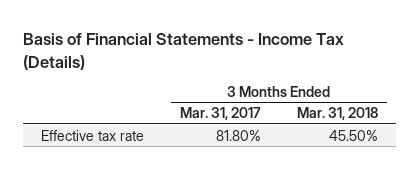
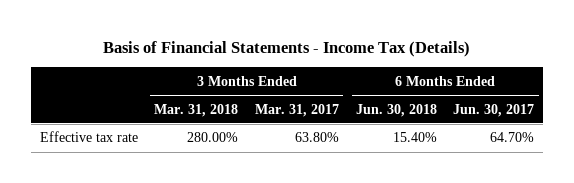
- | 3 Months Ended Mar. 31, 2017 | 3 Months Ended Mar. 31, 2018
+ | 3 Months Ended Mar. 31, 2018 | 3 Months Ended Mar. 31, 2017 | 6 Months Ended Jun. 30, 2018 | 6 Months Ended Jun. 30, 2017
- Effective tax rate | 81.80% | 45.50%
+ Effective tax rate | 280.00% | 63.80% | 15.40% | 64.70%

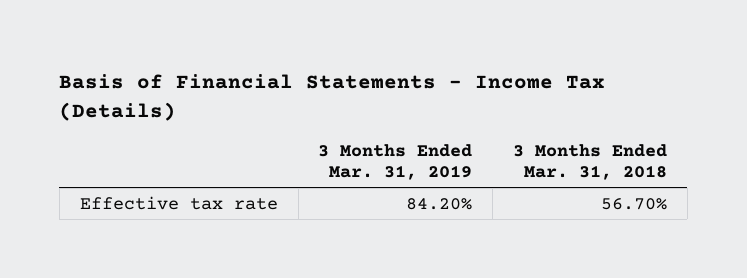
- | 3 Months Ended Mar. 31, 2018 | 3 Months Ended Mar. 31, 2017 | 6 Months Ended Jun. 30, 2018 | 6 Months Ended Jun. 30, 2017
+ | 3 Months Ended Mar. 31, 2019 | 3 Months Ended Mar. 31, 2018
- Effective tax rate | 280.00% | 63.80% | 15.40% | 64.70%
+ Effective tax rate | 84.20% | 56.70%

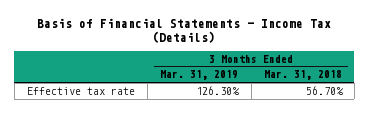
- Effective tax rate | 84.20% | 56.70%
+ Effective tax rate | 126.30% | 56.70%

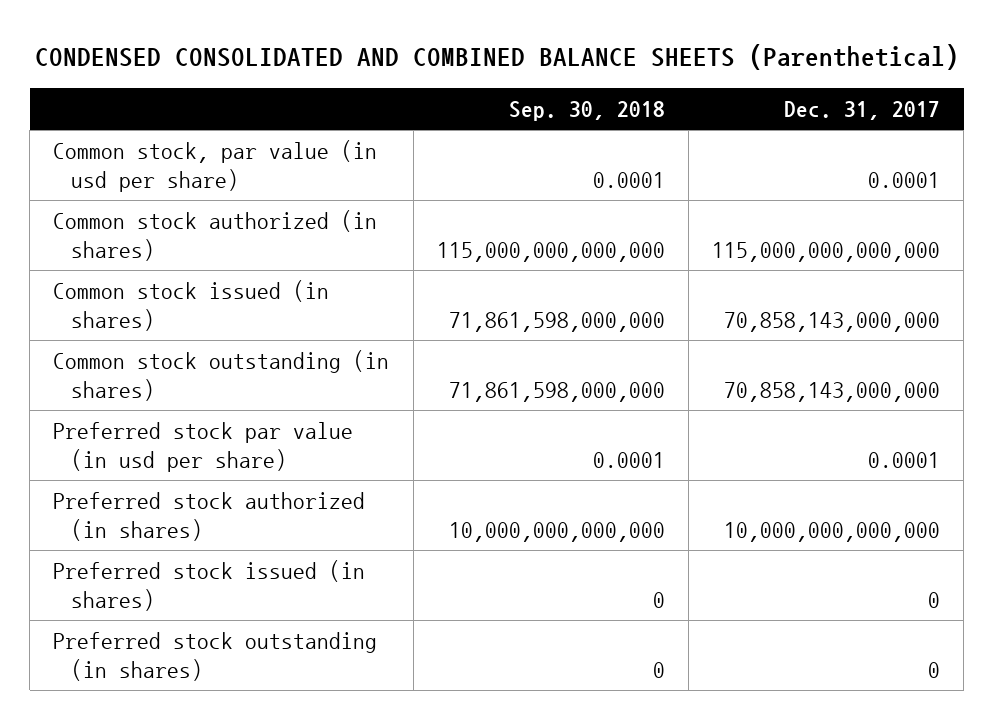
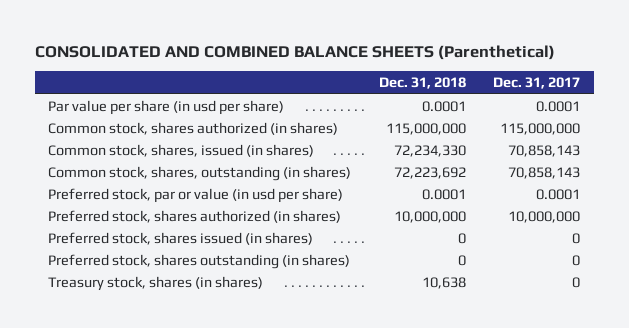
- CONDENSED CONSOLIDATED AND COMBINED BALANCE SHEETS (Parenthetical)
+ CONSOLIDATED AND COMBINED BALANCE SHEETS (Parenthetical)
- | Sep. 30, 2018 | Dec. 31, 2017
+ | Dec. 31, 2018 | Dec. 31, 2017
- Common stock, par value (in usd per share) | 0.0001 | 0.0001
- Common stock authorized (in shares) | 115,000,000,000,000 | 115,000,000,000,000
- Common stock issued (in shares) | 71,861,598,000,000 | 70,858,143,000,000
- Common stock outstanding (in shares) | 71,861,598,000,000 | 70,858,143,000,000
- Preferred stock par value (in usd per share) | 0.0001 | 0.0001
- Preferred stock authorized (in shares) | 10,000,000,000,000 | 10,000,000,000,000
- Preferred stock issued (in shares) | 0 | 0
- Preferred stock outstanding (in shares) | 0 | 0
+ Par value per share (in usd per share) | 0.0001 | 0.0001
+ Common stock, shares authorized (in shares) | 115,000,000 | 115,000,000
+ Common stock, shares, issued (in shares) | 72,234,330 | 70,858,143
+ Common stock, shares, outstanding (in shares) | 72,223,692 | 70,858,143
+ Preferred stock, par or value (in usd per share) | 0.0001 | 0.0001
+ Preferred stock, shares authorized (in shares) | 10,000,000 | 10,000,000
+ Preferred stock, shares issued (in shares) | 0 | 0
+ Preferred stock, shares outstanding (in shares) | 0 | 0
+ Treasury stock, shares (in shares) | 10,638 | 0

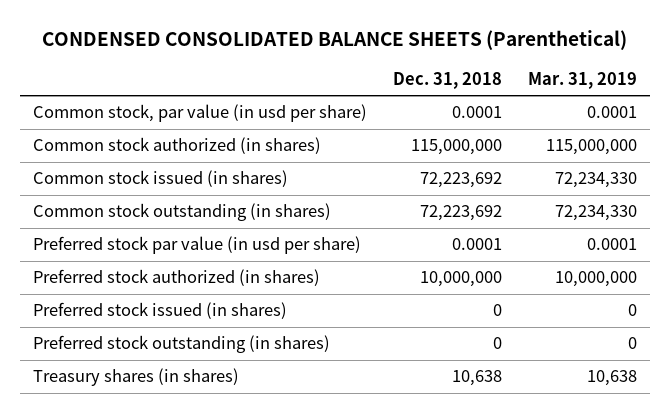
- CONSOLIDATED AND COMBINED BALANCE SHEETS (Parenthetical)
+ CONDENSED CONSOLIDATED BALANCE SHEETS (Parenthetical)
- | Dec. 31, 2018 | Dec. 31, 2017
+ | Dec. 31, 2018 | Mar. 31, 2019
- Par value per share (in usd per share) | 0.0001 | 0.0001
- Common stock, shares authorized (in shares) | 115,000,000 | 115,000,000
- Common stock, shares, issued (in shares) | 72,234,330 | 70,858,143
- Common stock, shares, outstanding (in shares) | 72,223,692 | 70,858,143
- Preferred stock, par or value (in usd per share) | 0.0001 | 0.0001
- Preferred stock, shares authorized (in shares) | 10,000,000 | 10,000,000
- Preferred stock, shares issued (in shares) | 0 | 0
- Preferred stock, shares outstanding (in shares) | 0 | 0
- Treasury stock, shares (in shares) | 10,638 | 0
+ Common stock, par value (in usd per share) | 0.0001 | 0.0001
+ Common stock authorized (in shares) | 115,000,000 | 115,000,000
+ Common stock issued (in shares) | 72,223,692 | 72,234,330
+ Common stock outstanding (in shares) | 72,223,692 | 72,234,330
+ Preferred stock par value (in usd per share) | 0.0001 | 0.0001
+ Preferred stock authorized (in shares) | 10,000,000 | 10,000,000
+ Preferred stock issued (in shares) | 0 | 0
+ Preferred stock outstanding (in shares) | 0 | 0
+ Treasury shares (in shares) | 10,638 | 10,638

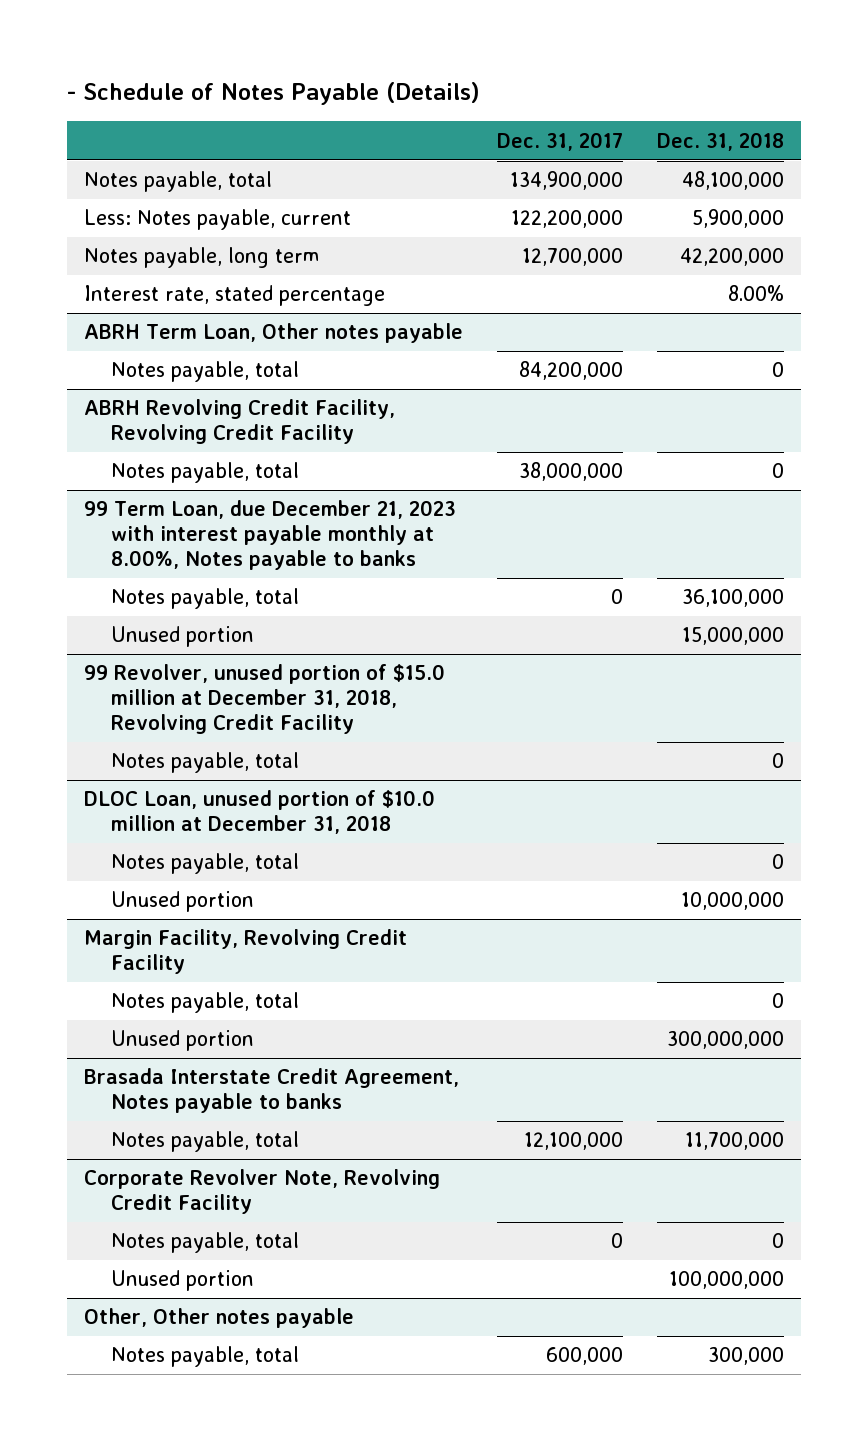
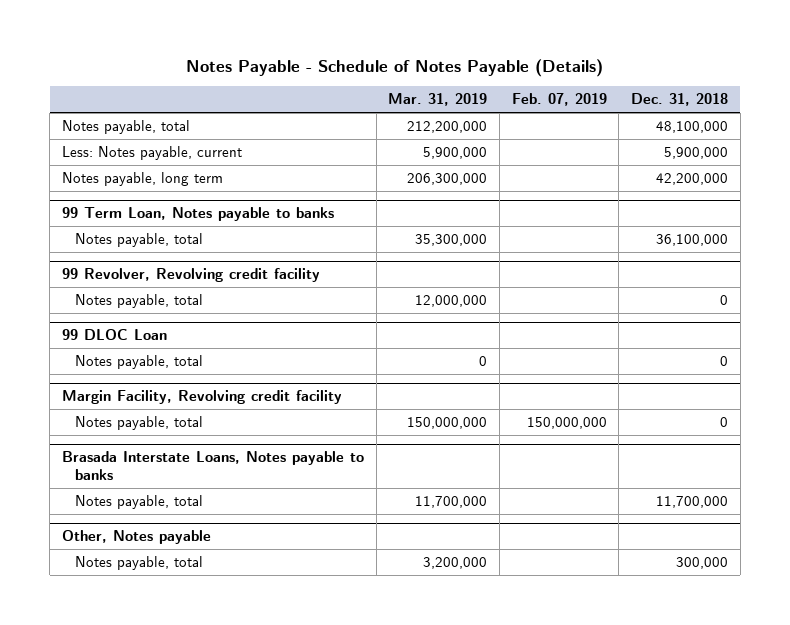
- - Schedule of Notes Payable (Details)
+ Notes Payable - Schedule of Notes Payable (Details)
- | Dec. 31, 2017 | Dec. 31, 2018
+ | Mar. 31, 2019 | Feb. 07, 2019 | Dec. 31, 2018
- Interest rate, stated percentage | | 8.00%
- ABRH Term Loan, Other notes payable
- Notes payable, total | 84,200,000 | 0
- ABRH Revolving Credit Facility, Revolving Credit Facility
- Notes payable, total | 38,000,000 | 0
- 99 Term Loan, due December 21, 2023 with interest payable monthly at 8.00%, Notes payable to banks
+ 99 Term Loan, Notes payable to banks
- Unused portion | | 15,000,000
- 99 Revolver, unused portion of $15.0 million at December 31, 2018, Revolving Credit Facility
+ 99 Revolver, Revolving credit facility
- DLOC Loan, unused portion of $10.0 million at December 31, 2018
+ 99 DLOC Loan
- Unused portion | | 10,000,000
- Margin Facility, Revolving Credit Facility
+ Margin Facility, Revolving credit facility
- Unused portion | | 300,000,000
- Brasada Interstate Credit Agreement, Notes payable to banks
+ Brasada Interstate Loans, Notes payable to banks
- Corporate Revolver Note, Revolving Credit Facility
- Notes payable, total | 0 | 0
- Unused portion | | 100,000,000
- Other, Other notes payable
+ Other, Notes payable

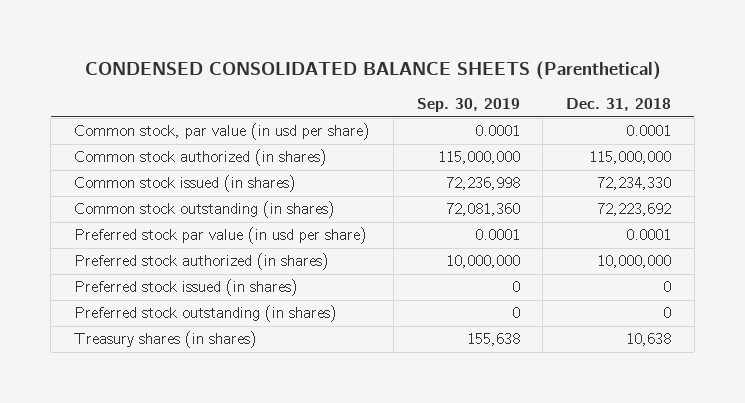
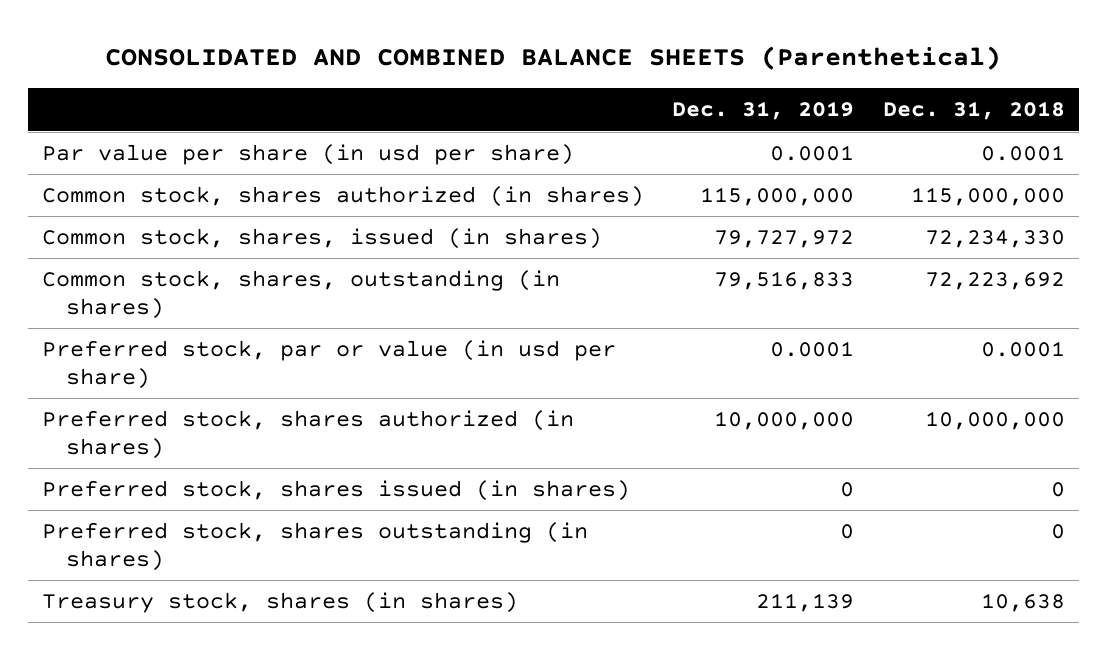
- CONDENSED CONSOLIDATED BALANCE SHEETS (Parenthetical)
+ CONSOLIDATED AND COMBINED BALANCE SHEETS (Parenthetical)
- | Sep. 30, 2019 | Dec. 31, 2018
+ | Dec. 31, 2019 | Dec. 31, 2018
- Common stock, par value (in usd per share) | 0.0001 | 0.0001
- Common stock authorized (in shares) | 115,000,000 | 115,000,000
- Common stock issued (in shares) | 72,236,998 | 72,234,330
- Common stock outstanding (in shares) | 72,081,360 | 72,223,692
- Preferred stock par value (in usd per share) | 0.0001 | 0.0001
- Preferred stock authorized (in shares) | 10,000,000 | 10,000,000
- Preferred stock issued (in shares) | 0 | 0
- Preferred stock outstanding (in shares) | 0 | 0
- Treasury shares (in shares) | 155,638 | 10,638
+ Par value per share (in usd per share) | 0.0001 | 0.0001
+ Common stock, shares authorized (in shares) | 115,000,000 | 115,000,000
+ Common stock, shares, issued (in shares) | 79,727,972 | 72,234,330
+ Common stock, shares, outstanding (in shares) | 79,516,833 | 72,223,692
+ Preferred stock, par or value (in usd per share) | 0.0001 | 0.0001
+ Preferred stock, shares authorized (in shares) | 10,000,000 | 10,000,000
+ Preferred stock, shares issued (in shares) | 0 | 0
+ Preferred stock, shares outstanding (in shares) | 0 | 0
+ Treasury stock, shares (in shares) | 211,139 | 10,638

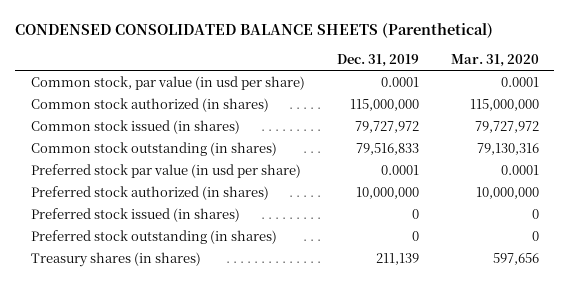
- CONSOLIDATED AND COMBINED BALANCE SHEETS (Parenthetical)
+ CONDENSED CONSOLIDATED BALANCE SHEETS (Parenthetical)
- | Dec. 31, 2019 | Dec. 31, 2018
+ | Dec. 31, 2019 | Mar. 31, 2020
- Par value per share (in usd per share) | 0.0001 | 0.0001
- Common stock, shares authorized (in shares) | 115,000,000 | 115,000,000
- Common stock, shares, issued (in shares) | 79,727,972 | 72,234,330
- Common stock, shares, outstanding (in shares) | 79,516,833 | 72,223,692
- Preferred stock, par or value (in usd per share) | 0.0001 | 0.0001
- Preferred stock, shares authorized (in shares) | 10,000,000 | 10,000,000
- Preferred stock, shares issued (in shares) | 0 | 0
- Preferred stock, shares outstanding (in shares) | 0 | 0
- Treasury stock, shares (in shares) | 211,139 | 10,638
+ Common stock, par value (in usd per share) | 0.0001 | 0.0001
+ Common stock authorized (in shares) | 115,000,000 | 115,000,000
+ Common stock issued (in shares) | 79,727,972 | 79,727,972
+ Common stock outstanding (in shares) | 79,516,833 | 79,130,316
+ Preferred stock par value (in usd per share) | 0.0001 | 0.0001
+ Preferred stock authorized (in shares) | 10,000,000 | 10,000,000
+ Preferred stock issued (in shares) | 0 | 0
+ Preferred stock outstanding (in shares) | 0 | 0
+ Treasury shares (in shares) | 211,139 | 597,656

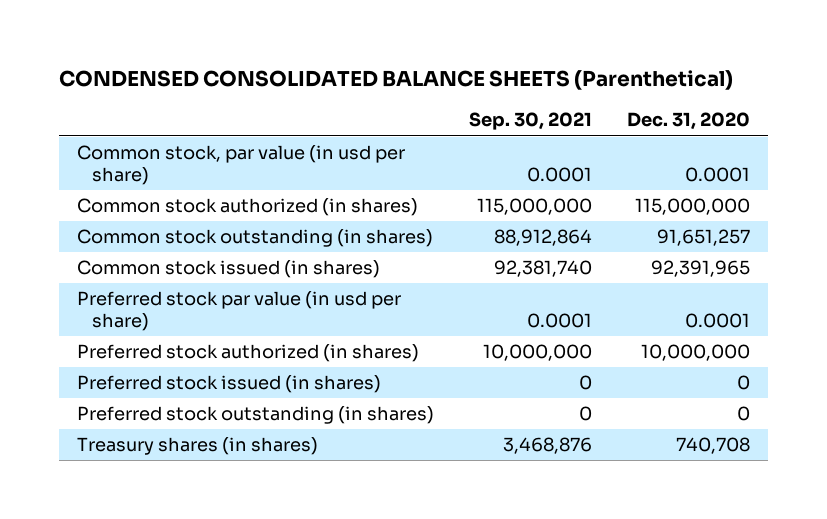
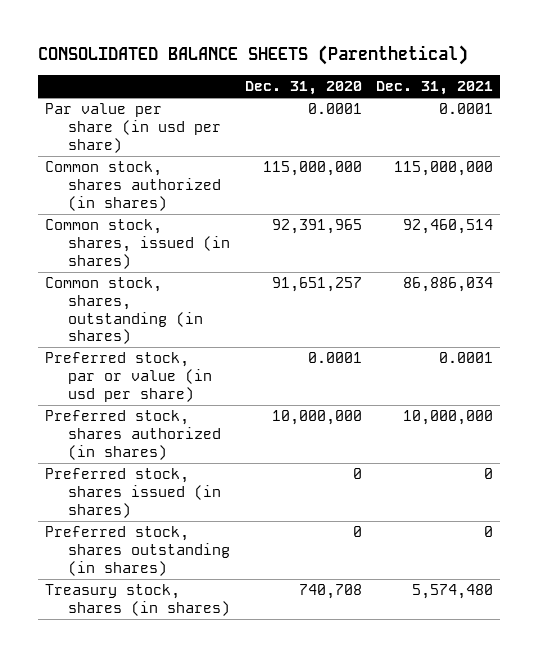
- CONDENSED CONSOLIDATED BALANCE SHEETS (Parenthetical)
+ CONSOLIDATED BALANCE SHEETS (Parenthetical)
- | Sep. 30, 2021 | Dec. 31, 2020
+ | Dec. 31, 2020 | Dec. 31, 2021
- Common stock, par value (in usd per share) | 0.0001 | 0.0001
- Common stock authorized (in shares) | 115,000,000 | 115,000,000
- Common stock outstanding (in shares) | 88,912,864 | 91,651,257
- Common stock issued (in shares) | 92,381,740 | 92,391,965
- Preferred stock par value (in usd per share) | 0.0001 | 0.0001
- Preferred stock authorized (in shares) | 10,000,000 | 10,000,000
- Preferred stock issued (in shares) | 0 | 0
- Preferred stock outstanding (in shares) | 0 | 0
- Treasury shares (in shares) | 3,468,876 | 740,708
+ Par value per share (in usd per share) | 0.0001 | 0.0001
+ Common stock, shares authorized (in shares) | 115,000,000 | 115,000,000
+ Common stock, shares, issued (in shares) | 92,391,965 | 92,460,514
+ Common stock, shares, outstanding (in shares) | 91,651,257 | 86,886,034
+ Preferred stock, par or value (in usd per share) | 0.0001 | 0.0001
+ Preferred stock, shares authorized (in shares) | 10,000,000 | 10,000,000
+ Preferred stock, shares issued (in shares) | 0 | 0
+ Preferred stock, shares outstanding (in shares) | 0 | 0
+ Treasury stock, shares (in shares) | 740,708 | 5,574,480

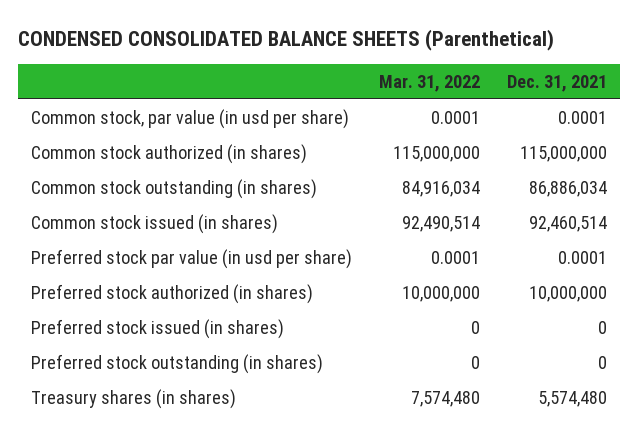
- CONSOLIDATED BALANCE SHEETS (Parenthetical)
+ CONDENSED CONSOLIDATED BALANCE SHEETS (Parenthetical)
- | Dec. 31, 2020 | Dec. 31, 2021
+ | Mar. 31, 2022 | Dec. 31, 2021
- Par value per share (in usd per share) | 0.0001 | 0.0001
- Common stock, shares authorized (in shares) | 115,000,000 | 115,000,000
- Common stock, shares, issued (in shares) | 92,391,965 | 92,460,514
- Common stock, shares, outstanding (in shares) | 91,651,257 | 86,886,034
- Preferred stock, par or value (in usd per share) | 0.0001 | 0.0001
- Preferred stock, shares authorized (in shares) | 10,000,000 | 10,000,000
- Preferred stock, shares issued (in shares) | 0 | 0
- Preferred stock, shares outstanding (in shares) | 0 | 0
- Treasury stock, shares (in shares) | 740,708 | 5,574,480
+ Common stock, par value (in usd per share) | 0.0001 | 0.0001
+ Common stock authorized (in shares) | 115,000,000 | 115,000,000
+ Common stock outstanding (in shares) | 84,916,034 | 86,886,034
+ Common stock issued (in shares) | 92,490,514 | 92,460,514
+ Preferred stock par value (in usd per share) | 0.0001 | 0.0001
+ Preferred stock authorized (in shares) | 10,000,000 | 10,000,000
+ Preferred stock issued (in shares) | 0 | 0
+ Preferred stock outstanding (in shares) | 0 | 0
+ Treasury shares (in shares) | 7,574,480 | 5,574,480

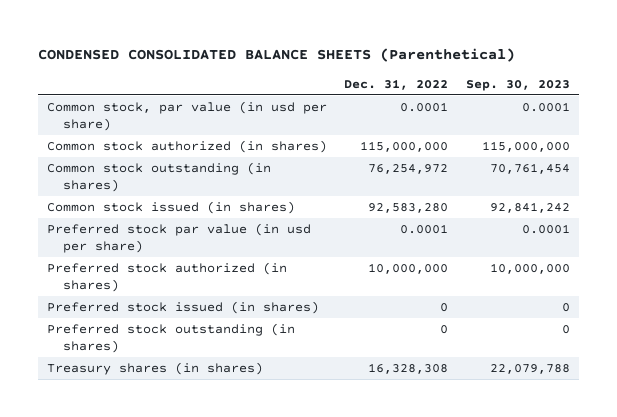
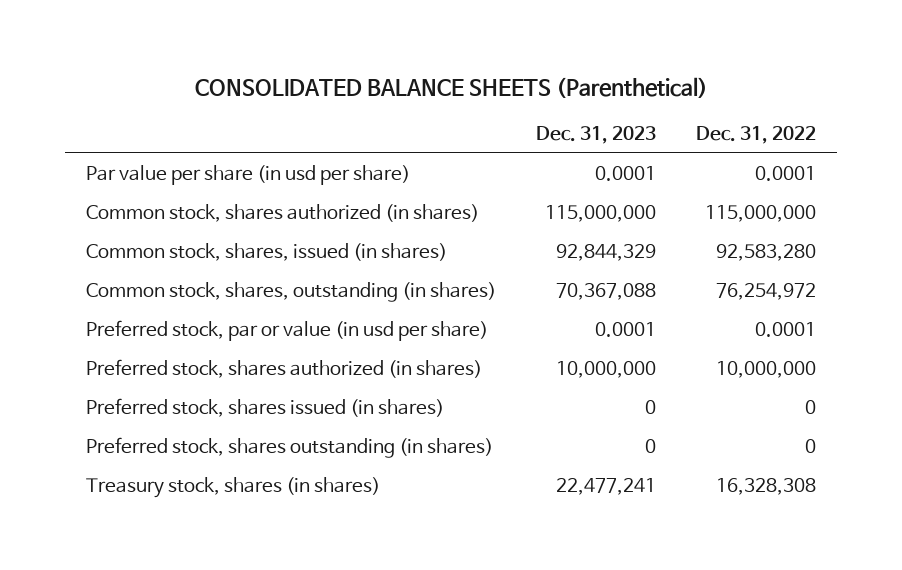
- CONDENSED CONSOLIDATED BALANCE SHEETS (Parenthetical)
+ CONSOLIDATED BALANCE SHEETS (Parenthetical)
- | Dec. 31, 2022 | Sep. 30, 2023
+ | Dec. 31, 2023 | Dec. 31, 2022
- Common stock, par value (in usd per share) | 0.0001 | 0.0001
- Common stock authorized (in shares) | 115,000,000 | 115,000,000
- Common stock outstanding (in shares) | 76,254,972 | 70,761,454
- Common stock issued (in shares) | 92,583,280 | 92,841,242
- Preferred stock par value (in usd per share) | 0.0001 | 0.0001
- Preferred stock authorized (in shares) | 10,000,000 | 10,000,000
- Preferred stock issued (in shares) | 0 | 0
- Preferred stock outstanding (in shares) | 0 | 0
- Treasury shares (in shares) | 16,328,308 | 22,079,788
+ Par value per share (in usd per share) | 0.0001 | 0.0001
+ Common stock, shares authorized (in shares) | 115,000,000 | 115,000,000
+ Common stock, shares, issued (in shares) | 92,844,329 | 92,583,280
+ Common stock, shares, outstanding (in shares) | 70,367,088 | 76,254,972
+ Preferred stock, par or value (in usd per share) | 0.0001 | 0.0001
+ Preferred stock, shares authorized (in shares) | 10,000,000 | 10,000,000
+ Preferred stock, shares issued (in shares) | 0 | 0
+ Preferred stock, shares outstanding (in shares) | 0 | 0
+ Treasury stock, shares (in shares) | 22,477,241 | 16,328,308

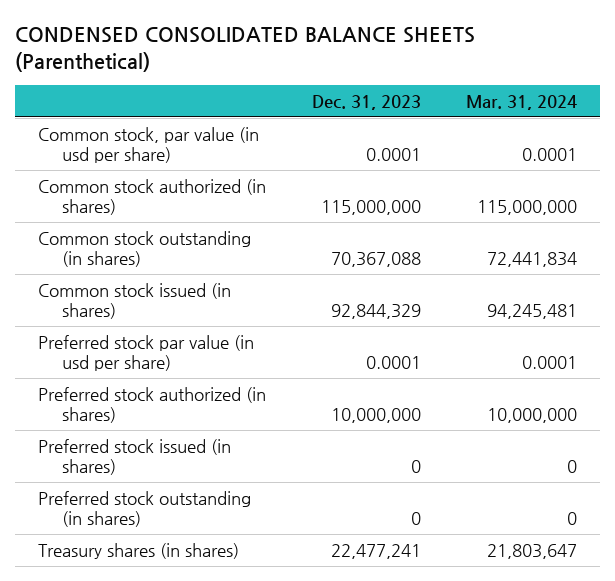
- CONSOLIDATED BALANCE SHEETS (Parenthetical)
+ CONDENSED CONSOLIDATED BALANCE SHEETS (Parenthetical)
- | Dec. 31, 2023 | Dec. 31, 2022
+ | Dec. 31, 2023 | Mar. 31, 2024
- Par value per share (in usd per share) | 0.0001 | 0.0001
- Common stock, shares authorized (in shares) | 115,000,000 | 115,000,000
- Common stock, shares, issued (in shares) | 92,844,329 | 92,583,280
- Common stock, shares, outstanding (in shares) | 70,367,088 | 76,254,972
- Preferred stock, par or value (in usd per share) | 0.0001 | 0.0001
- Preferred stock, shares authorized (in shares) | 10,000,000 | 10,000,000
- Preferred stock, shares issued (in shares) | 0 | 0
- Preferred stock, shares outstanding (in shares) | 0 | 0
- Treasury stock, shares (in shares) | 22,477,241 | 16,328,308
+ Common stock, par value (in usd per share) | 0.0001 | 0.0001
+ Common stock authorized (in shares) | 115,000,000 | 115,000,000
+ Common stock outstanding (in shares) | 70,367,088 | 72,441,834
+ Common stock issued (in shares) | 92,844,329 | 94,245,481
+ Preferred stock par value (in usd per share) | 0.0001 | 0.0001
+ Preferred stock authorized (in shares) | 10,000,000 | 10,000,000
+ Preferred stock issued (in shares) | 0 | 0
+ Preferred stock outstanding (in shares) | 0 | 0
+ Treasury shares (in shares) | 22,477,241 | 21,803,647

